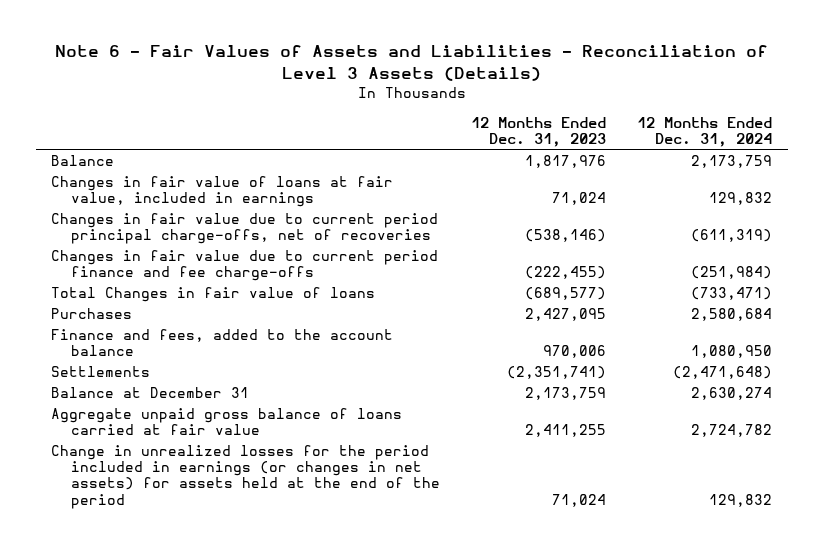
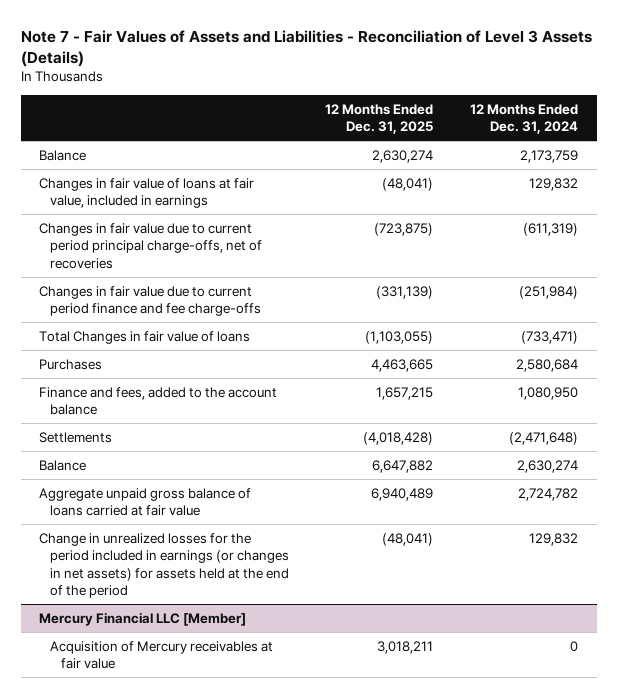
- Note 6 - Fair Values of Assets and Liabilities - Reconciliation of Level 3 Assets (Details)
+ Note 7 - Fair Values of Assets and Liabilities - Reconciliation of Level 3 Assets (Details)
- | 12 Months Ended Dec. 31, 2023 | 12 Months Ended Dec. 31, 2024
+ | 12 Months Ended Dec. 31, 2025 | 12 Months Ended Dec. 31, 2024
- Balance at December 31 | 2,173,759 | 2,630,274
+ Balance | 6,647,882 | 2,630,274
+ Mercury Financial LLC [Member]
+ Acquisition of Mercury receivables at fair value | 3,018,211 | 0

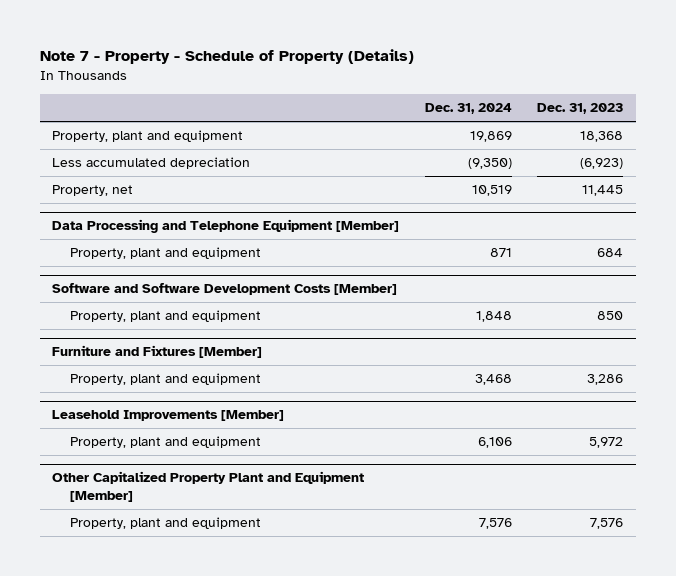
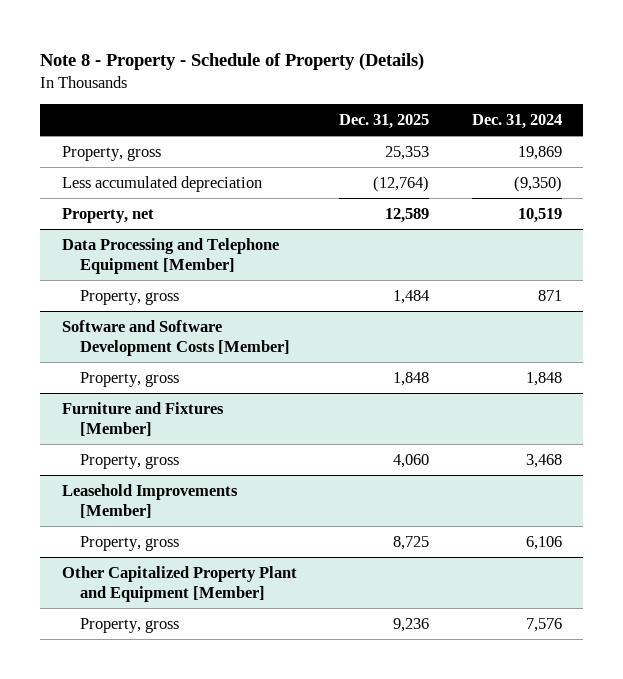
- Note 7 - Property - Schedule of Property (Details)
+ Note 8 - Property - Schedule of Property (Details)
- | Dec. 31, 2024 | Dec. 31, 2023
+ | Dec. 31, 2025 | Dec. 31, 2024
- Property, plant and equipment | 19,869 | 18,368
+ Property, gross | 25,353 | 19,869
@ Data Processing and Telephone Equipment [Member]
- Property, plant and equipment | 871 | 684
+ Property, gross | 1,484 | 871
@ Software and Software Development Costs [Member]
- Property, plant and equipment | 1,848 | 850
+ Property, gross | 1,848 | 1,848
@ Furniture and Fixtures [Member]
- Property, plant and equipment | 3,468 | 3,286
+ Property, gross | 4,060 | 3,468
@ Leasehold Improvements [Member]
- Property, plant and equipment | 6,106 | 5,972
+ Property, gross | 8,725 | 6,106
@ Other Capitalized Property Plant and Equipment [Member]
- Property, plant and equipment | 7,576 | 7,576
+ Property, gross | 9,236 | 7,576

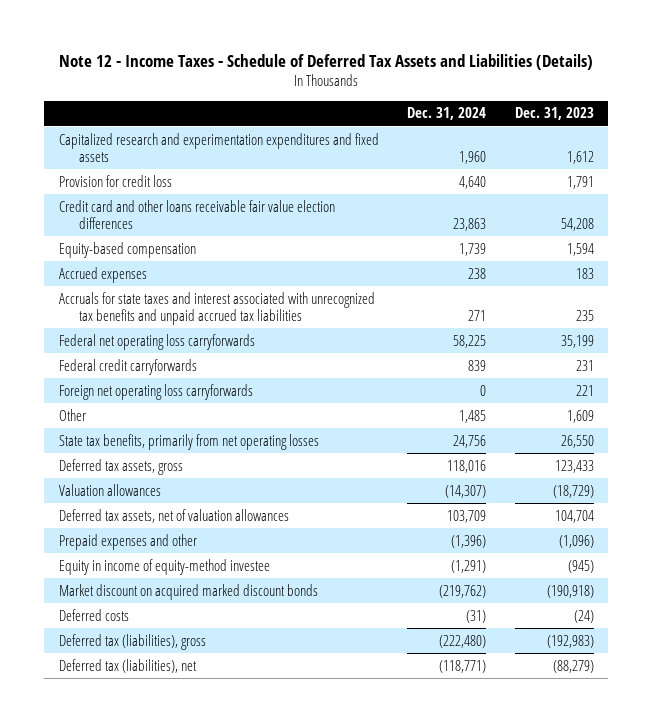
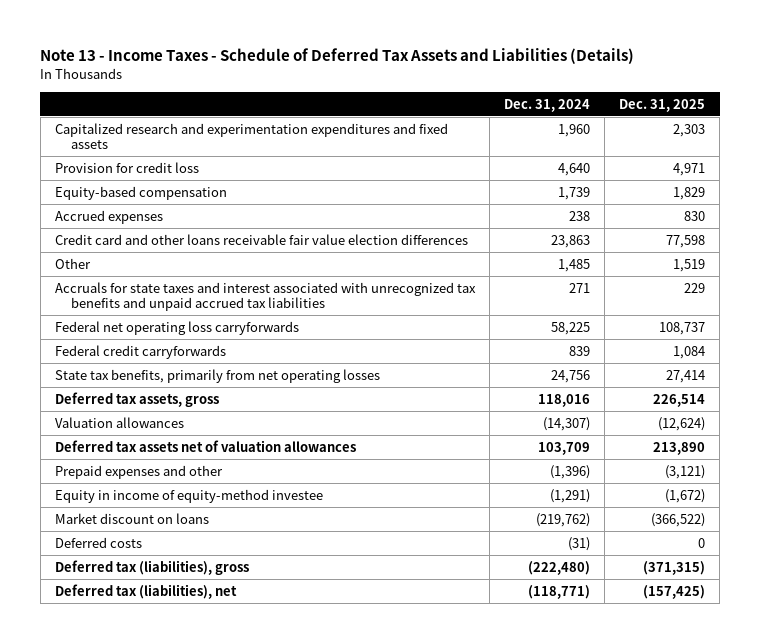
- Note 12 - Income Taxes - Schedule of Deferred Tax Assets and Liabilities (Details)
+ Note 13 - Income Taxes - Schedule of Deferred Tax Assets and Liabilities (Details)
- | Dec. 31, 2024 | Dec. 31, 2023
+ | Dec. 31, 2024 | Dec. 31, 2025
moved down: Credit card and other loans receivable fair value election differences | 23,863 | 77,598
moved up: Other | 1,485 | 1,519
- Foreign net operating loss carryforwards | 0 | 221
- Deferred tax assets, net of valuation allowances | 103,709 | 104,704
+ Deferred tax assets net of valuation allowances | 103,709 | 213,890
- Market discount on acquired marked discount bonds | (219,762) | (190,918)
+ Market discount on loans | (219,762) | (366,522)

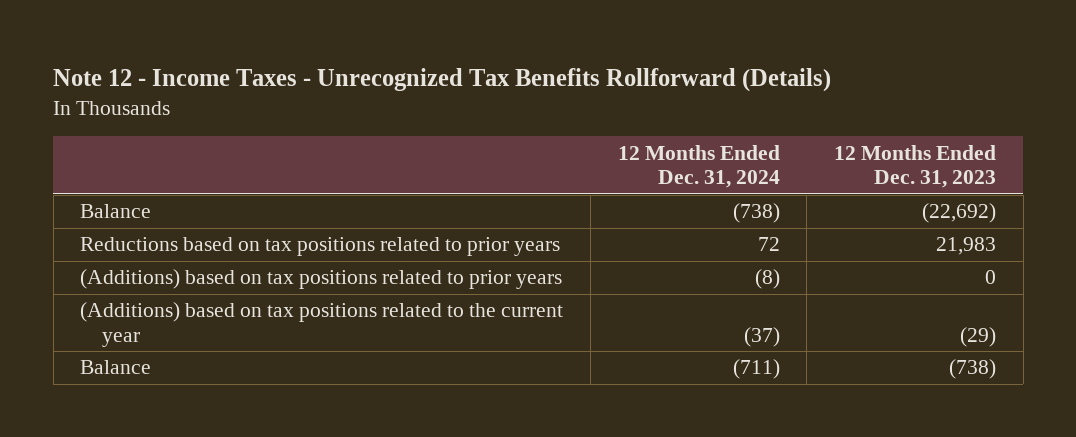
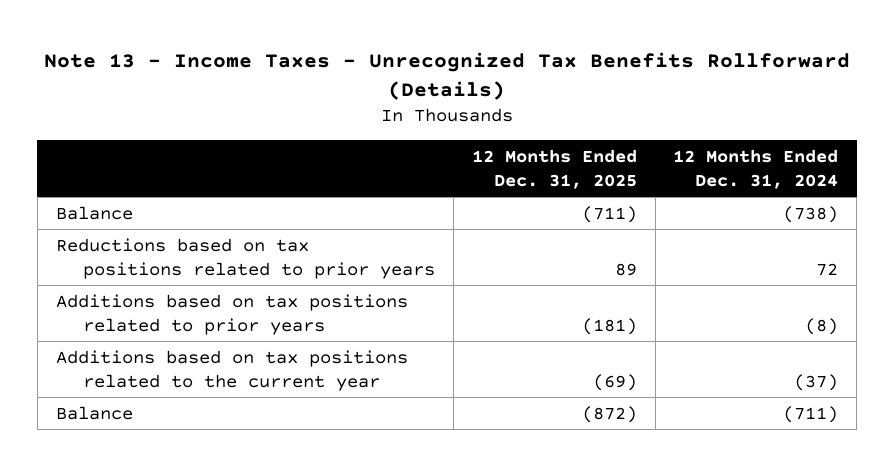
- Note 12 - Income Taxes - Unrecognized Tax Benefits Rollforward (Details)
+ Note 13 - Income Taxes - Unrecognized Tax Benefits Rollforward (Details)
- | 12 Months Ended Dec. 31, 2024 | 12 Months Ended Dec. 31, 2023
+ | 12 Months Ended Dec. 31, 2025 | 12 Months Ended Dec. 31, 2024
- (Additions) based on tax positions related to prior years | (8) | 0
- (Additions) based on tax positions related to the current year | (37) | (29)
+ Additions based on tax positions related to prior years | (181) | (8)
+ Additions based on tax positions related to the current year | (69) | (37)

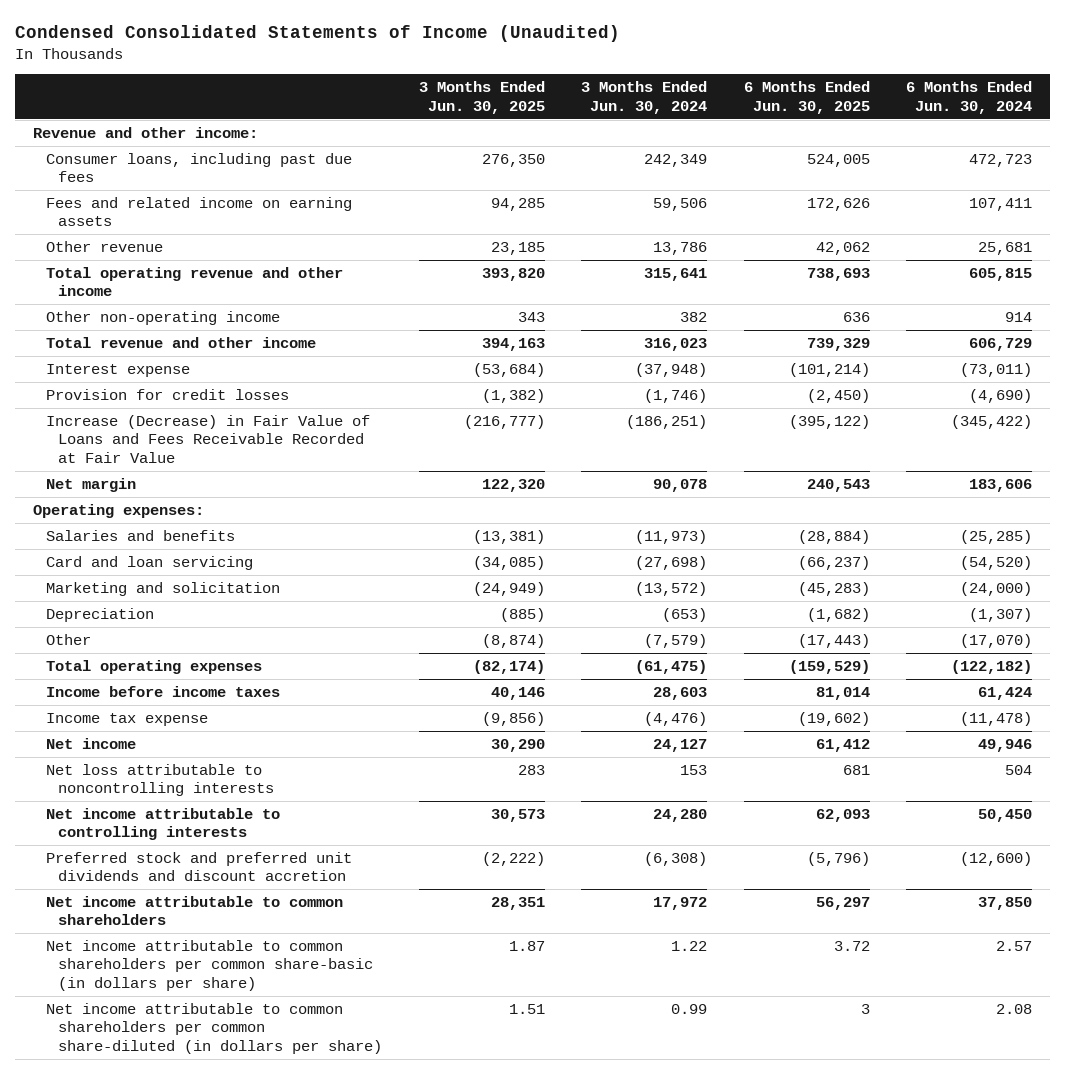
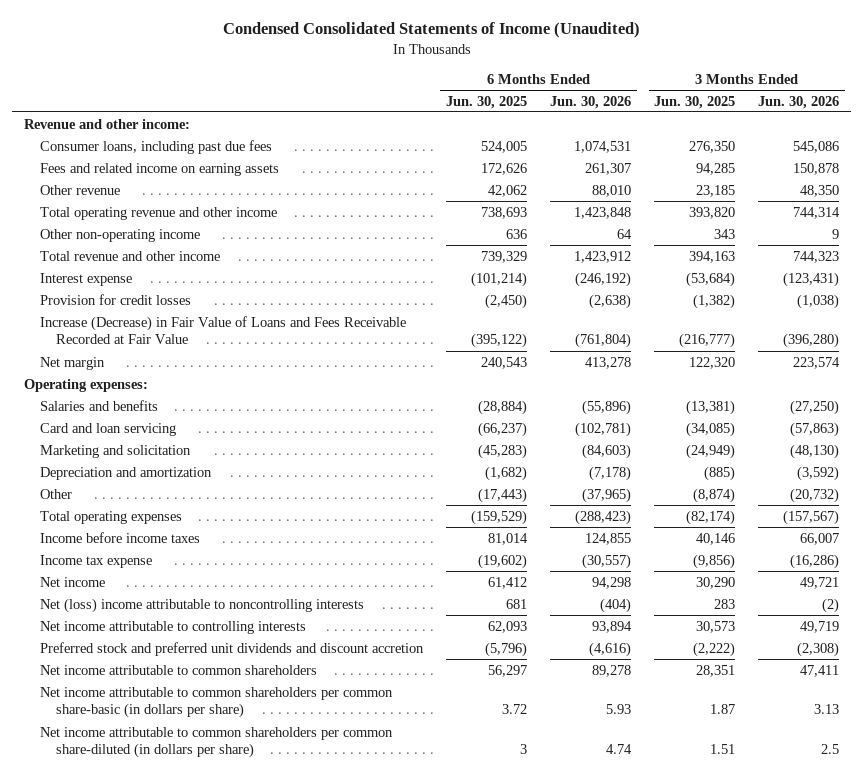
- | 3 Months Ended Jun. 30, 2025 | 3 Months Ended Jun. 30, 2024 | 6 Months Ended Jun. 30, 2025 | 6 Months Ended Jun. 30, 2024
+ | 6 Months Ended Jun. 30, 2025 | 6 Months Ended Jun. 30, 2026 | 3 Months Ended Jun. 30, 2025 | 3 Months Ended Jun. 30, 2026
- Depreciation | (885) | (653) | (1,682) | (1,307)
+ Depreciation and amortization | (1,682) | (7,178) | (885) | (3,592)
- Net loss attributable to noncontrolling interests | 283 | 153 | 681 | 504
+ Net (loss) income attributable to noncontrolling interests | 681 | (404) | 283 | (2)

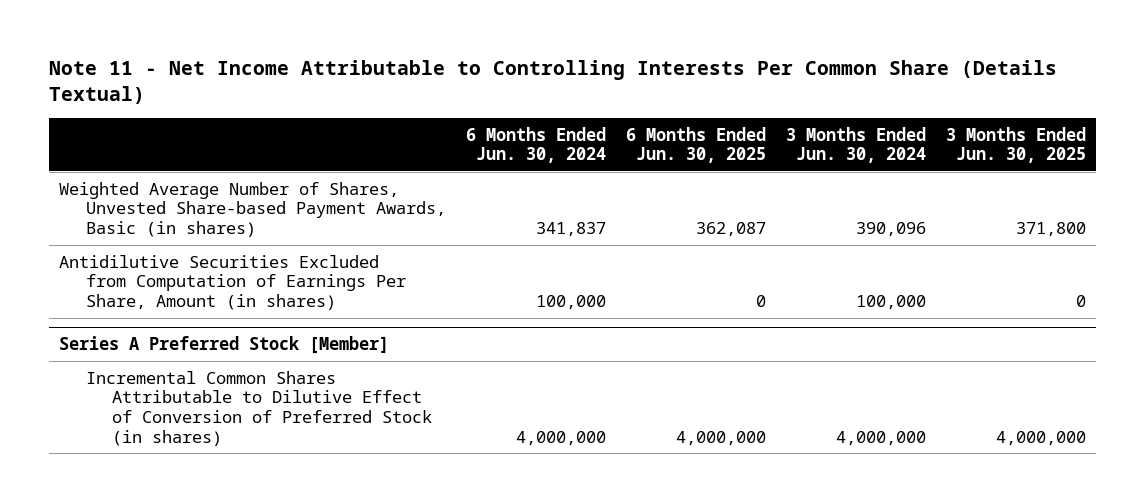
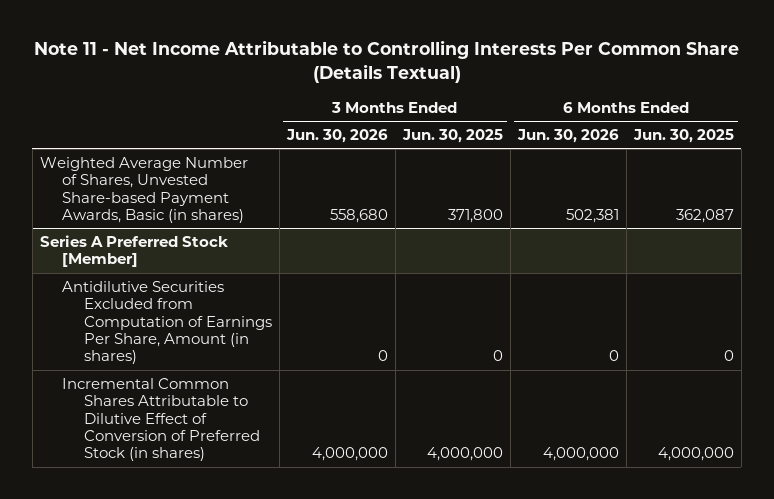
- | 6 Months Ended Jun. 30, 2024 | 6 Months Ended Jun. 30, 2025 | 3 Months Ended Jun. 30, 2024 | 3 Months Ended Jun. 30, 2025
+ | 3 Months Ended Jun. 30, 2026 | 3 Months Ended Jun. 30, 2025 | 6 Months Ended Jun. 30, 2026 | 6 Months Ended Jun. 30, 2025
- Antidilutive Securities Excluded from Computation of Earnings Per Share, Amount (in shares) | 100,000 | 0 | 100,000 | 0
@ Series A Preferred Stock [Member]
+ Antidilutive Securities Excluded from Computation of Earnings Per Share, Amount (in shares) | 0 | 0 | 0 | 0

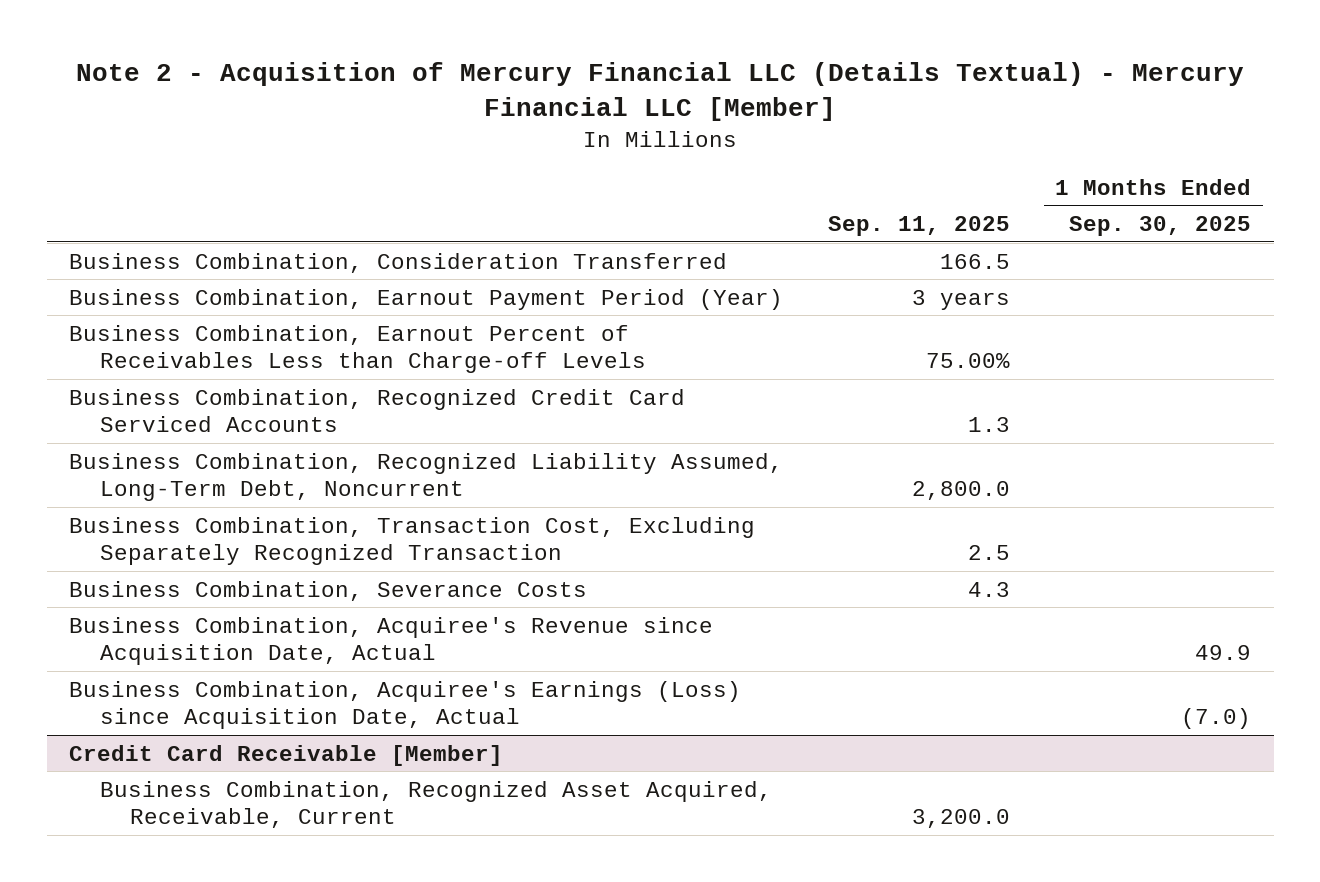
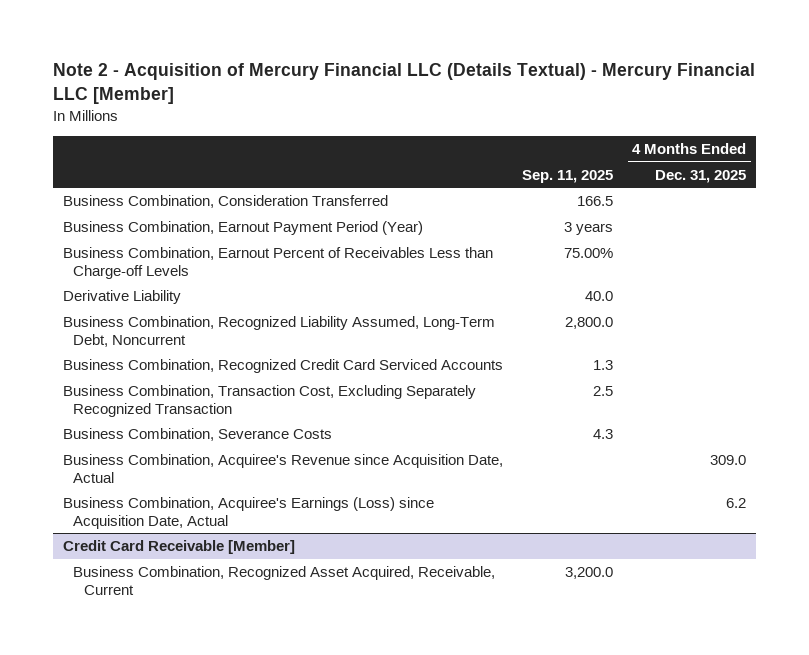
- | Sep. 11, 2025 | 1 Months Ended Sep. 30, 2025
+ | Sep. 11, 2025 | 4 Months Ended Dec. 31, 2025
+ Derivative Liability | 40.0 |
moved down: Business Combination, Recognized Credit Card Serviced Accounts | 1.3 |

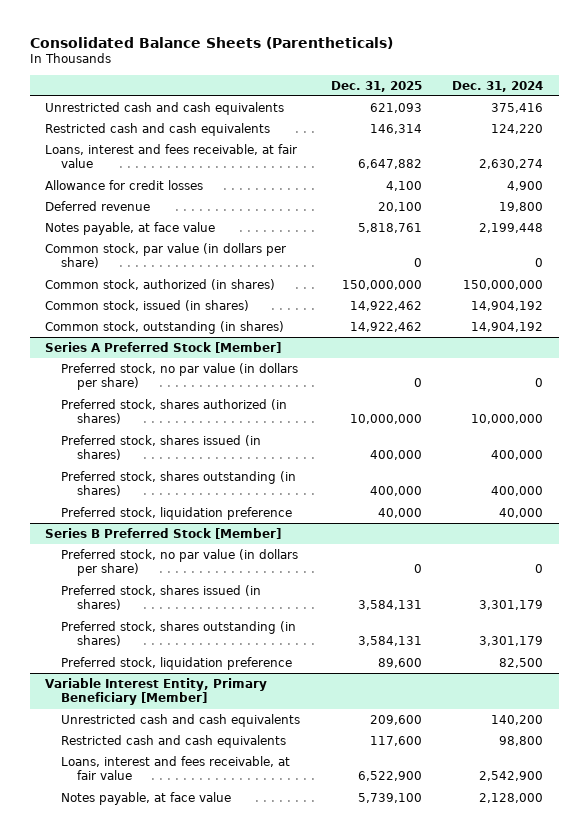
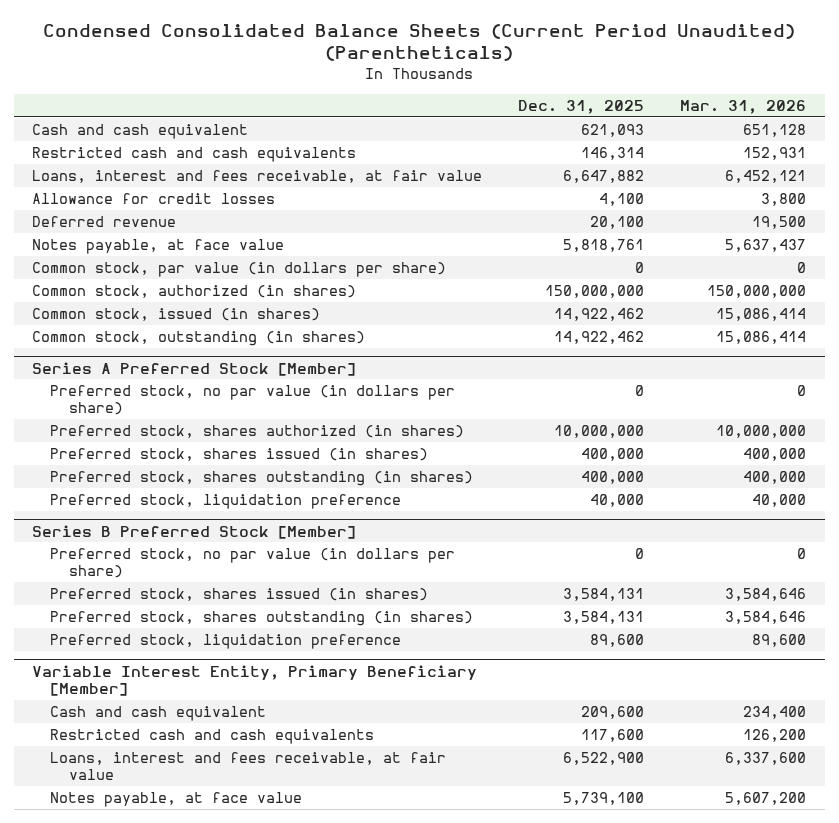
- Consolidated Balance Sheets (Parentheticals)
+ Condensed Consolidated Balance Sheets (Current Period Unaudited) (Parentheticals)
- | Dec. 31, 2025 | Dec. 31, 2024
+ | Dec. 31, 2025 | Mar. 31, 2026
- Unrestricted cash and cash equivalents | 621,093 | 375,416
+ Cash and cash equivalent | 621,093 | 651,128
@ Variable Interest Entity, Primary Beneficiary [Member]
- Unrestricted cash and cash equivalents | 209,600 | 140,200
+ Cash and cash equivalent | 209,600 | 234,400

